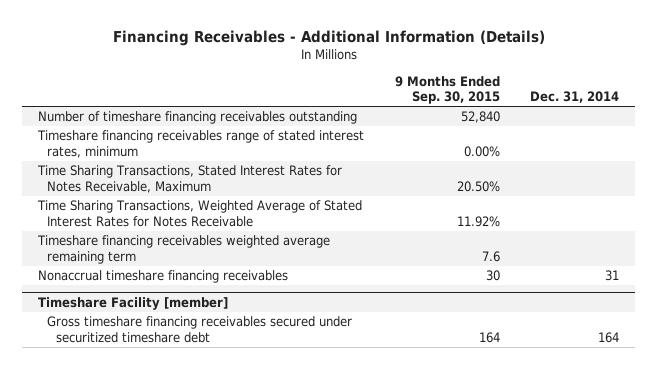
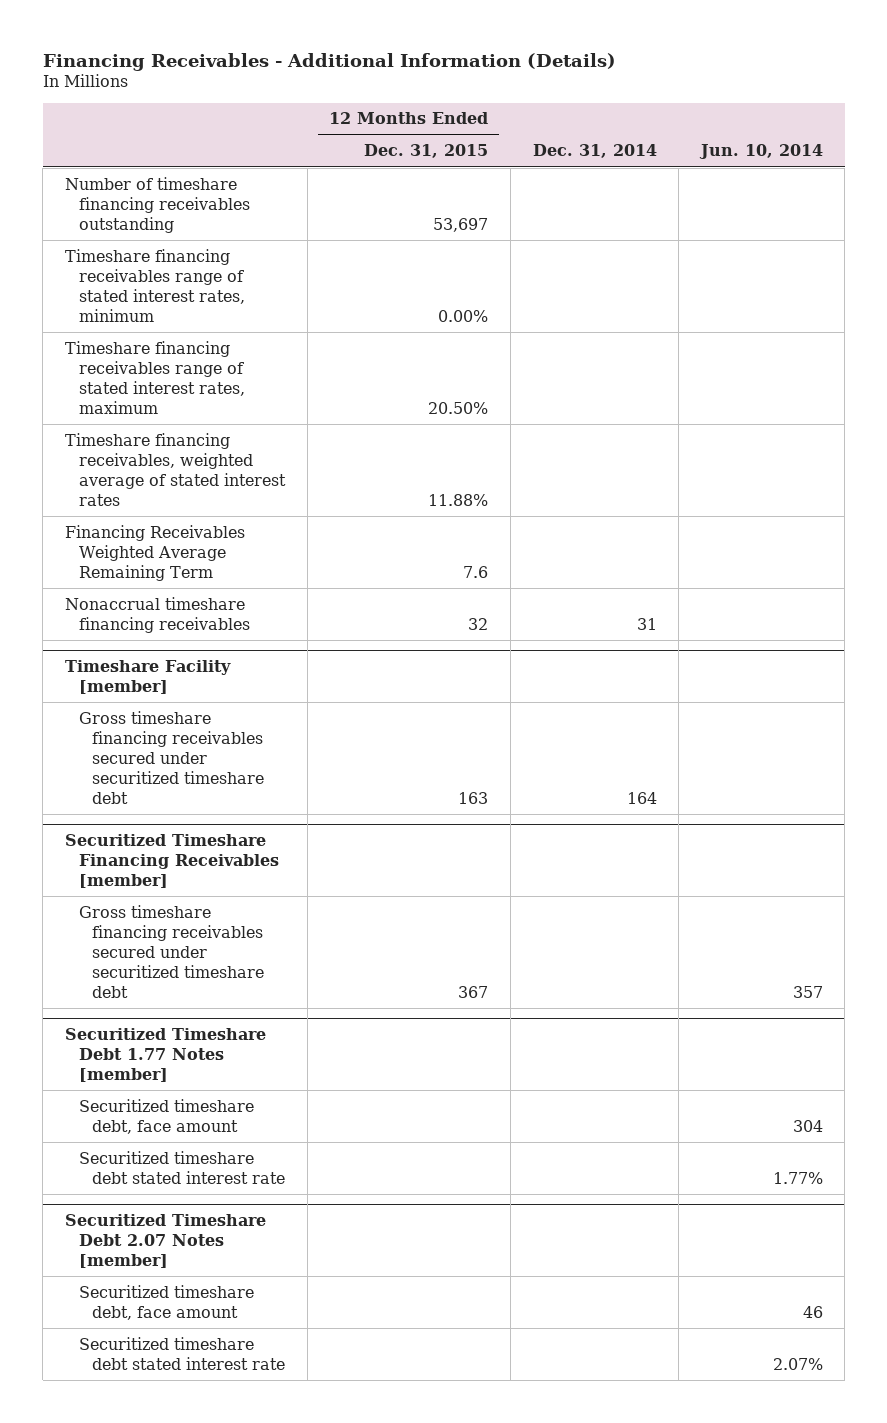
- | 9 Months Ended Sep. 30, 2015 | Dec. 31, 2014
+ | 12 Months Ended Dec. 31, 2015 | Dec. 31, 2014 | Jun. 10, 2014
- Time Sharing Transactions, Stated Interest Rates for Notes Receivable, Maximum | 20.50% |
- Time Sharing Transactions, Weighted Average of Stated Interest Rates for Notes Receivable | 11.92% |
- Timeshare financing receivables weighted average remaining term | 7.6 |
+ Timeshare financing receivables range of stated interest rates, maximum | 20.50% | |
+ Timeshare financing receivables, weighted average of stated interest rates | 11.88% | |
+ Financing Receivables Weighted Average Remaining Term | 7.6 | |
+ Securitized Timeshare Financing Receivables [member]
+ Gross timeshare financing receivables secured under securitized timeshare debt | 367 | | 357
+ Securitized Timeshare Debt 1.77 Notes [member]
+ Securitized timeshare debt, face amount | | | 304
+ Securitized timeshare debt stated interest rate | | | 1.77%
+ Securitized Timeshare Debt 2.07 Notes [member]
+ Securitized timeshare debt, face amount | | | 46
+ Securitized timeshare debt stated interest rate | | | 2.07%

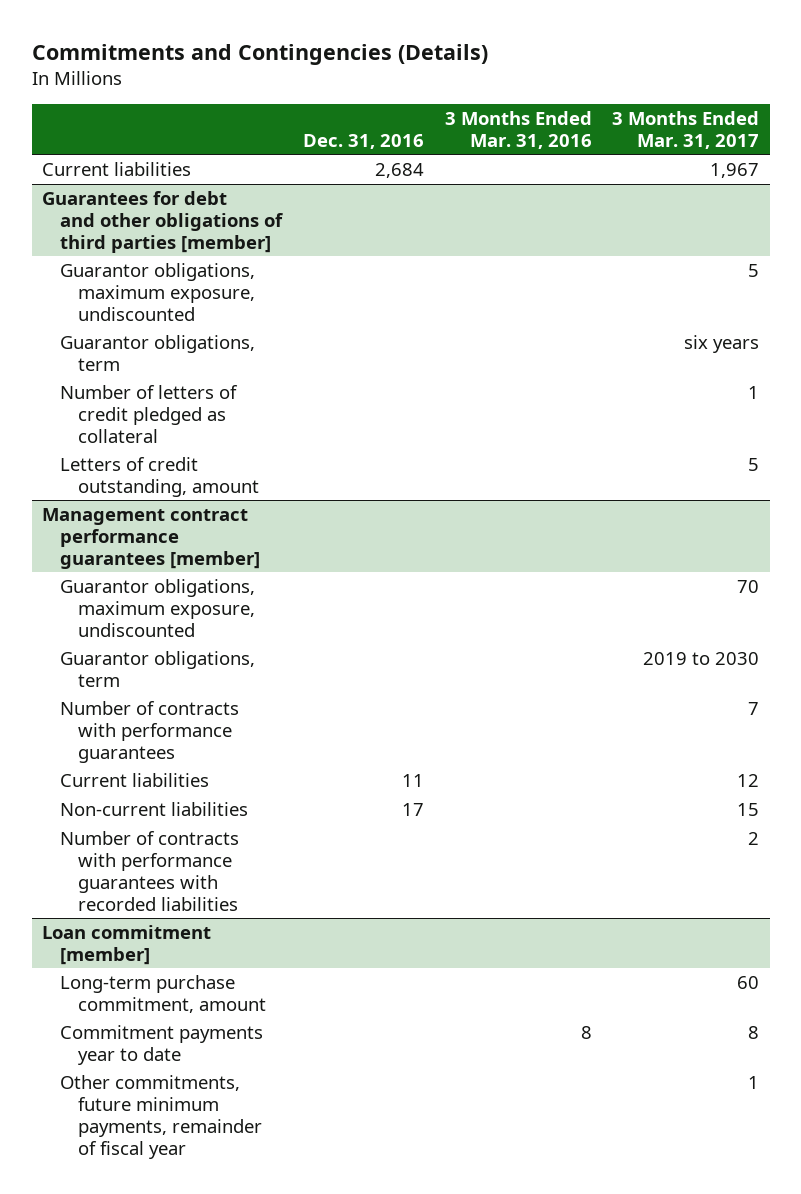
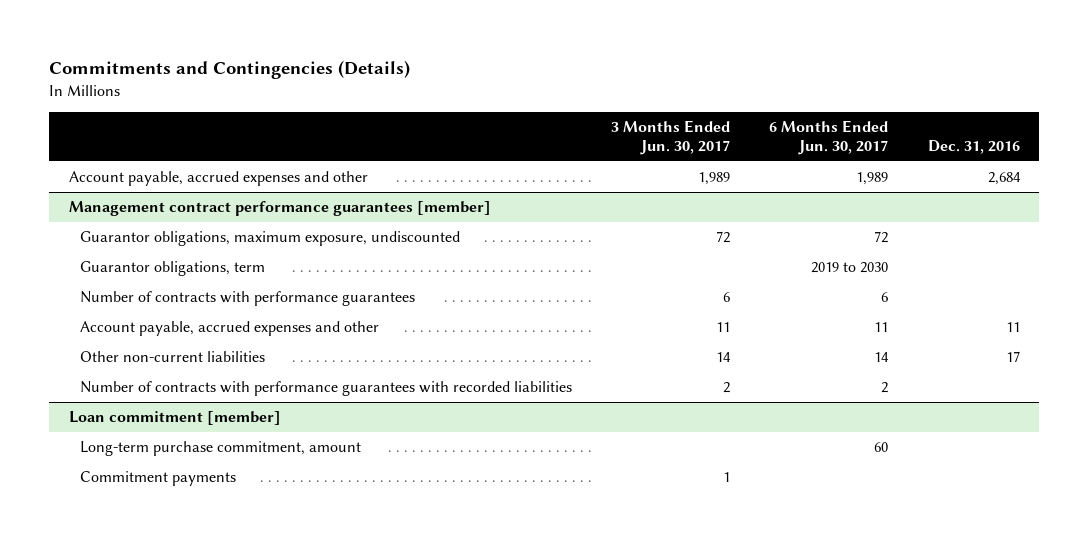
- | Dec. 31, 2016 | 3 Months Ended Mar. 31, 2016 | 3 Months Ended Mar. 31, 2017
+ | 3 Months Ended Jun. 30, 2017 | 6 Months Ended Jun. 30, 2017 | Dec. 31, 2016
- Current liabilities | 2,684 | | 1,967
- Guarantees for debt and other obligations of third parties [member]
- Guarantor obligations, maximum exposure, undiscounted | | | 5
- Guarantor obligations, term | | | six years
- Number of letters of credit pledged as collateral | | | 1
- Letters of credit outstanding, amount | | | 5
+ Account payable, accrued expenses and other | 1,989 | 1,989 | 2,684
@ Management contract performance guarantees [member]
- Current liabilities | 11 | | 12
- Non-current liabilities | 17 | | 15
+ Account payable, accrued expenses and other | 11 | 11 | 11
+ Other non-current liabilities | 14 | 14 | 17
@ Loan commitment [member]
- Commitment payments year to date | | 8 | 8
- Other commitments, future minimum payments, remainder of fiscal year | | | 1
+ Commitment payments | 1 | |

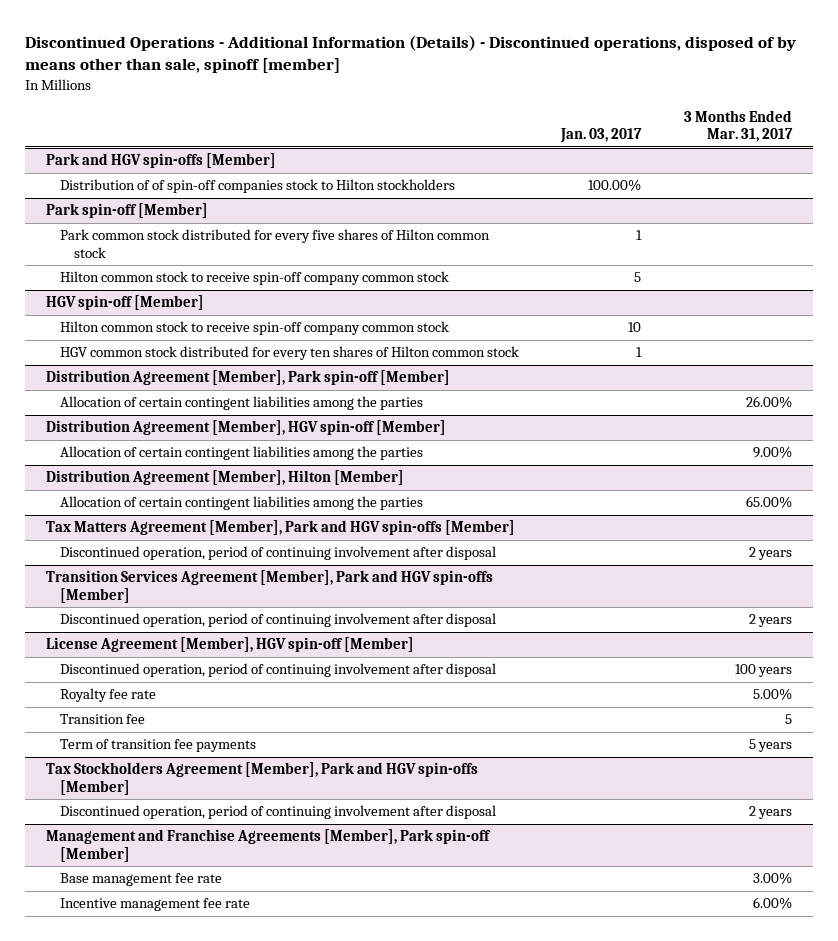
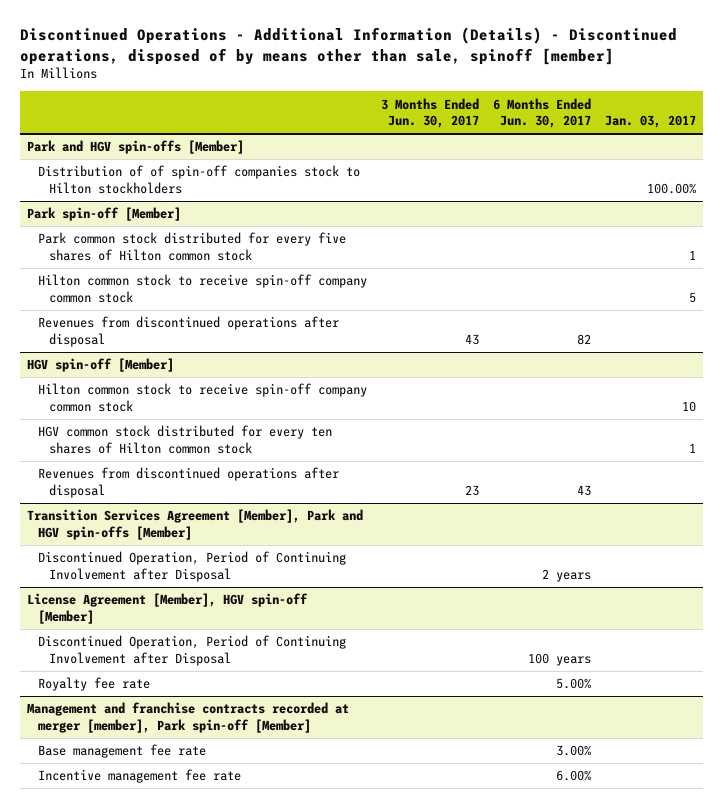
- | Jan. 03, 2017 | 3 Months Ended Mar. 31, 2017
+ | 3 Months Ended Jun. 30, 2017 | 6 Months Ended Jun. 30, 2017 | Jan. 03, 2017
@ Park spin-off [Member]
+ Revenues from discontinued operations after disposal | 43 | 82 |
- Distribution Agreement [Member], Park spin-off [Member]
- Allocation of certain contingent liabilities among the parties | | 26.00%
- Distribution Agreement [Member], HGV spin-off [Member]
- Allocation of certain contingent liabilities among the parties | | 9.00%
- Distribution Agreement [Member], Hilton [Member]
- Allocation of certain contingent liabilities among the parties | | 65.00%
- Tax Matters Agreement [Member], Park and HGV spin-offs [Member]
- Discontinued operation, period of continuing involvement after disposal | | 2 years
@ HGV spin-off [Member]
+ Revenues from discontinued operations after disposal | 23 | 43 |
@ Transition Services Agreement [Member], Park and HGV spin-offs [Member]
- Discontinued operation, period of continuing involvement after disposal | | 2 years
+ Discontinued Operation, Period of Continuing Involvement after Disposal | | 2 years |
@ License Agreement [Member], HGV spin-off [Member]
- Discontinued operation, period of continuing involvement after disposal | | 100 years
+ Discontinued Operation, Period of Continuing Involvement after Disposal | | 100 years |
- Transition fee | | 5
- Term of transition fee payments | | 5 years
- Tax Stockholders Agreement [Member], Park and HGV spin-offs [Member]
- Discontinued operation, period of continuing involvement after disposal | | 2 years
- Management and Franchise Agreements [Member], Park spin-off [Member]
+ Management and franchise contracts recorded at merger [member], Park spin-off [Member]

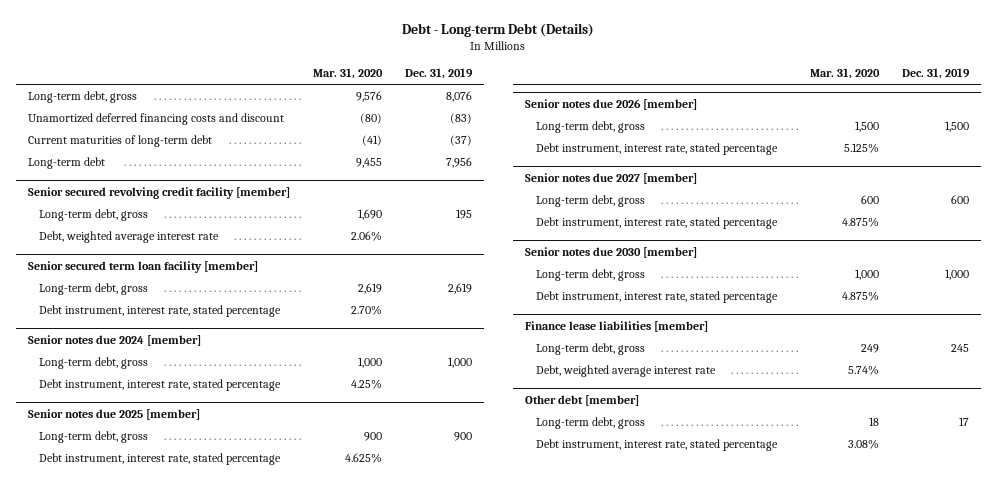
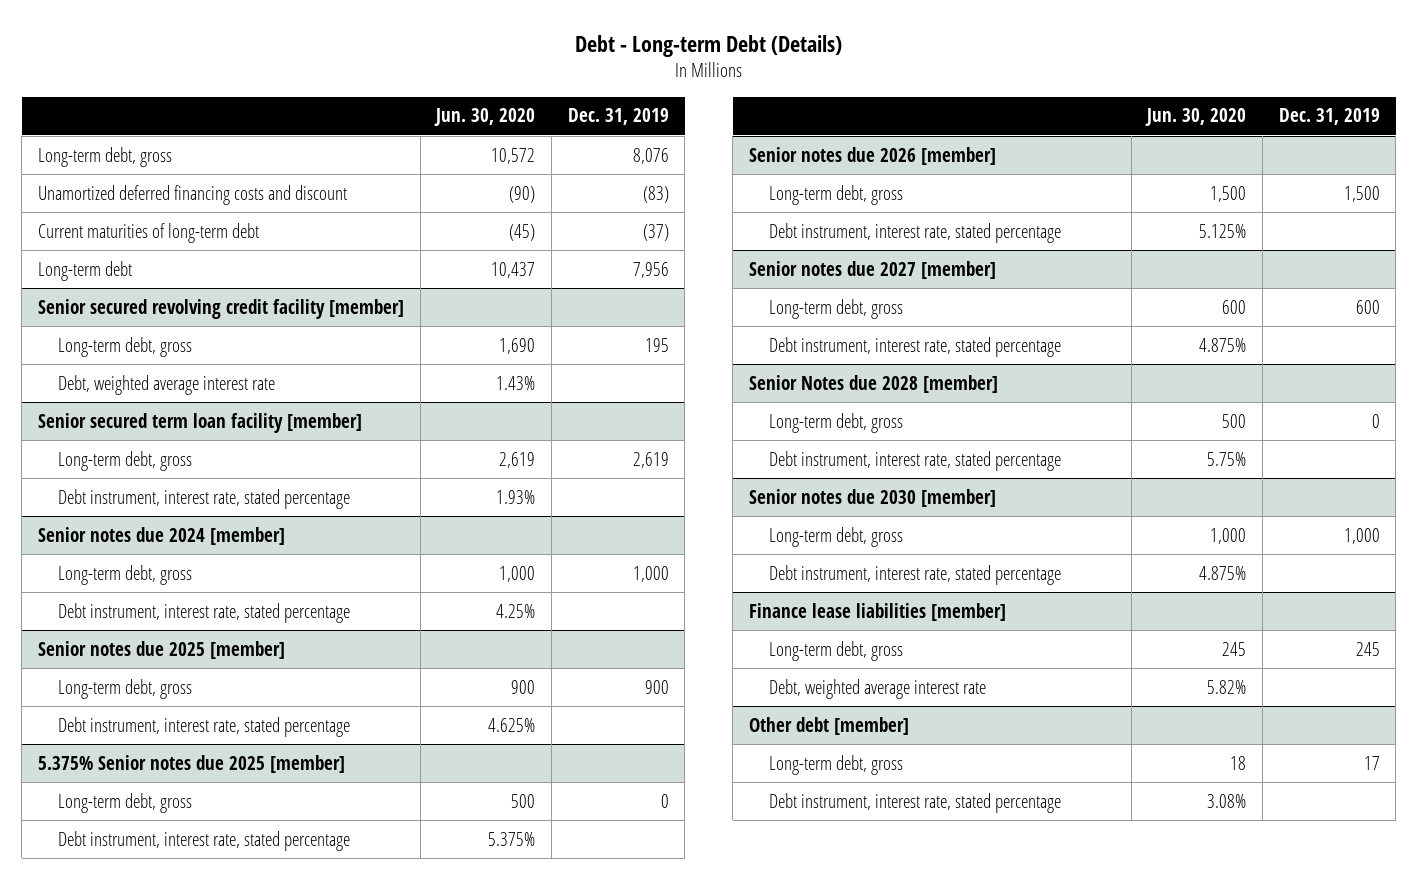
- | Mar. 31, 2020 | Dec. 31, 2019
+ | Jun. 30, 2020 | Dec. 31, 2019
+ 5.375% Senior notes due 2025 [member]
+ Long-term debt, gross | 500 | 0
+ Debt instrument, interest rate, stated percentage | 5.375% |
+ Senior Notes due 2028 [member]
+ Long-term debt, gross | 500 | 0
+ Debt instrument, interest rate, stated percentage | 5.75% |

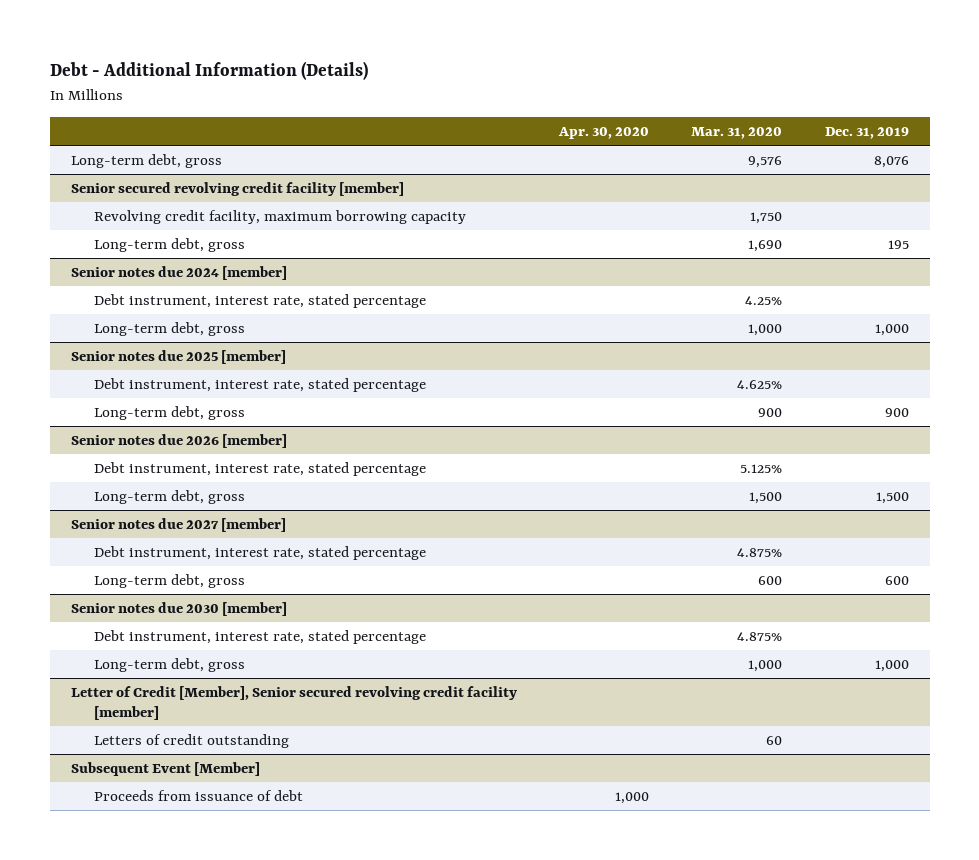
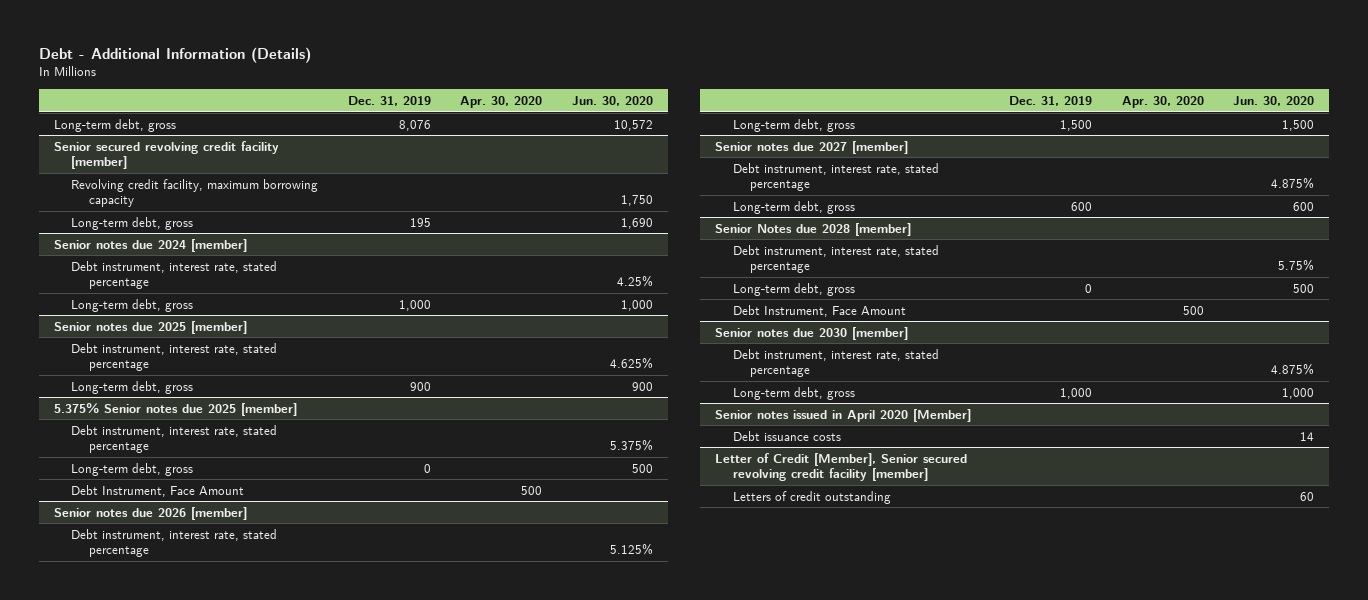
- | Apr. 30, 2020 | Mar. 31, 2020 | Dec. 31, 2019
+ | Dec. 31, 2019 | Apr. 30, 2020 | Jun. 30, 2020
+ 5.375% Senior notes due 2025 [member]
+ Debt instrument, interest rate, stated percentage | | | 5.375%
+ Long-term debt, gross | 0 | | 500
+ Debt Instrument, Face Amount | | 500 |
+ Senior Notes due 2028 [member]
+ Debt instrument, interest rate, stated percentage | | | 5.75%
+ Long-term debt, gross | 0 | | 500
+ Debt Instrument, Face Amount | | 500 |
+ Senior notes issued in April 2020 [Member]
+ Debt issuance costs | | | 14
- Subsequent Event [Member]
- Proceeds from issuance of debt | 1,000 | |

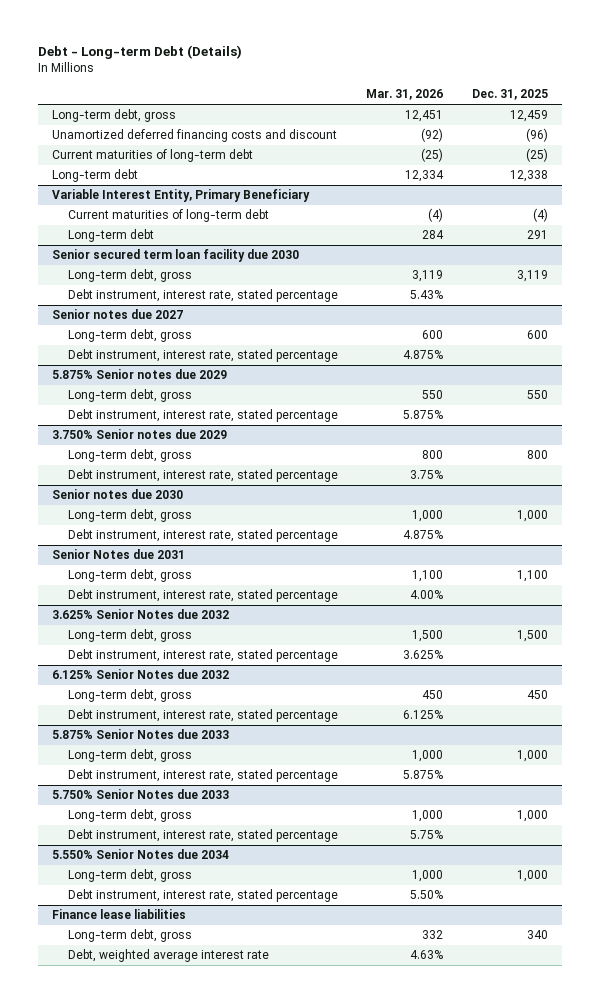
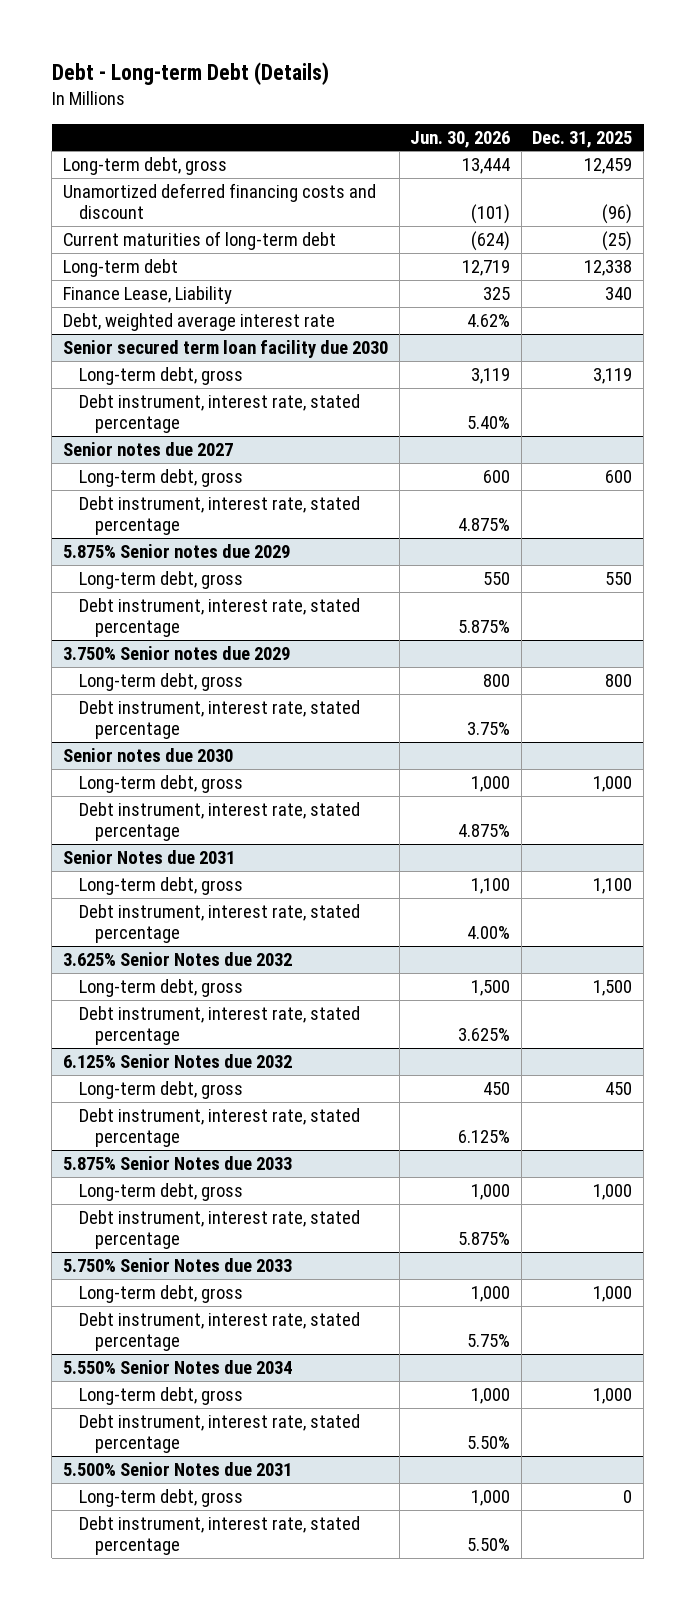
- | Mar. 31, 2026 | Dec. 31, 2025
+ | Jun. 30, 2026 | Dec. 31, 2025
- Variable Interest Entity, Primary Beneficiary
- Current maturities of long-term debt | (4) | (4)
- Long-term debt | 284 | 291
+ Finance Lease, Liability | 325 | 340
+ Debt, weighted average interest rate | 4.62% |
- Finance lease liabilities
- Long-term debt, gross | 332 | 340
- Debt, weighted average interest rate | 4.63% |
+ 5.500% Senior Notes due 2031
+ Long-term debt, gross | 1,000 | 0
+ Debt instrument, interest rate, stated percentage | 5.50% |

